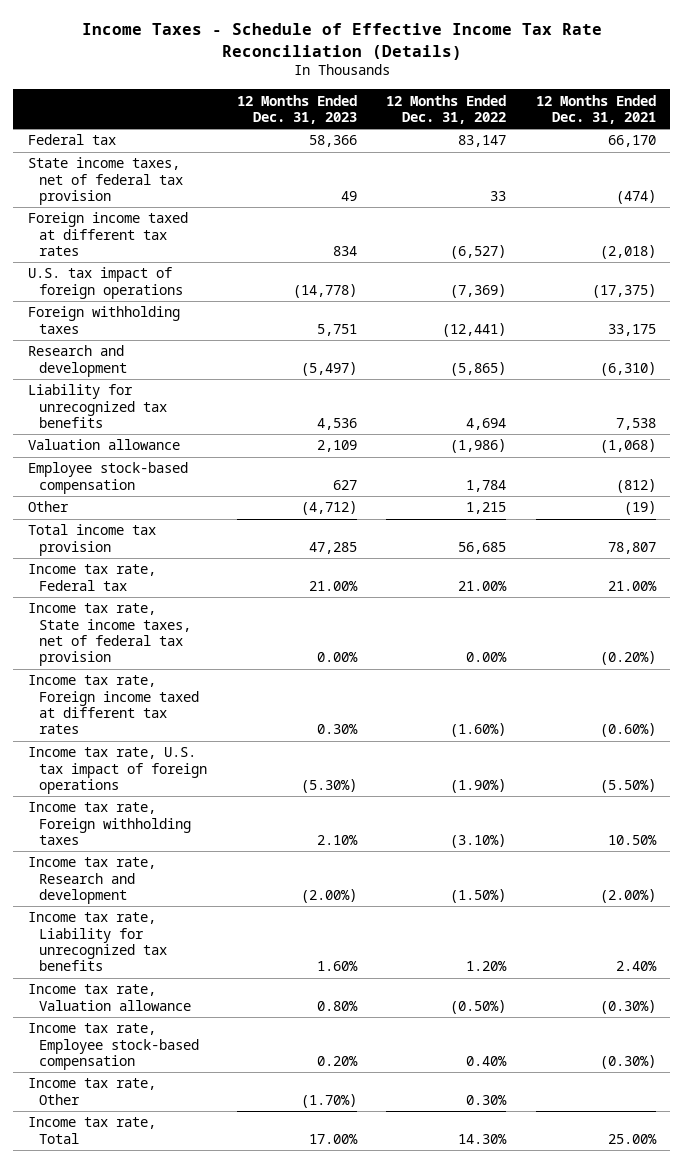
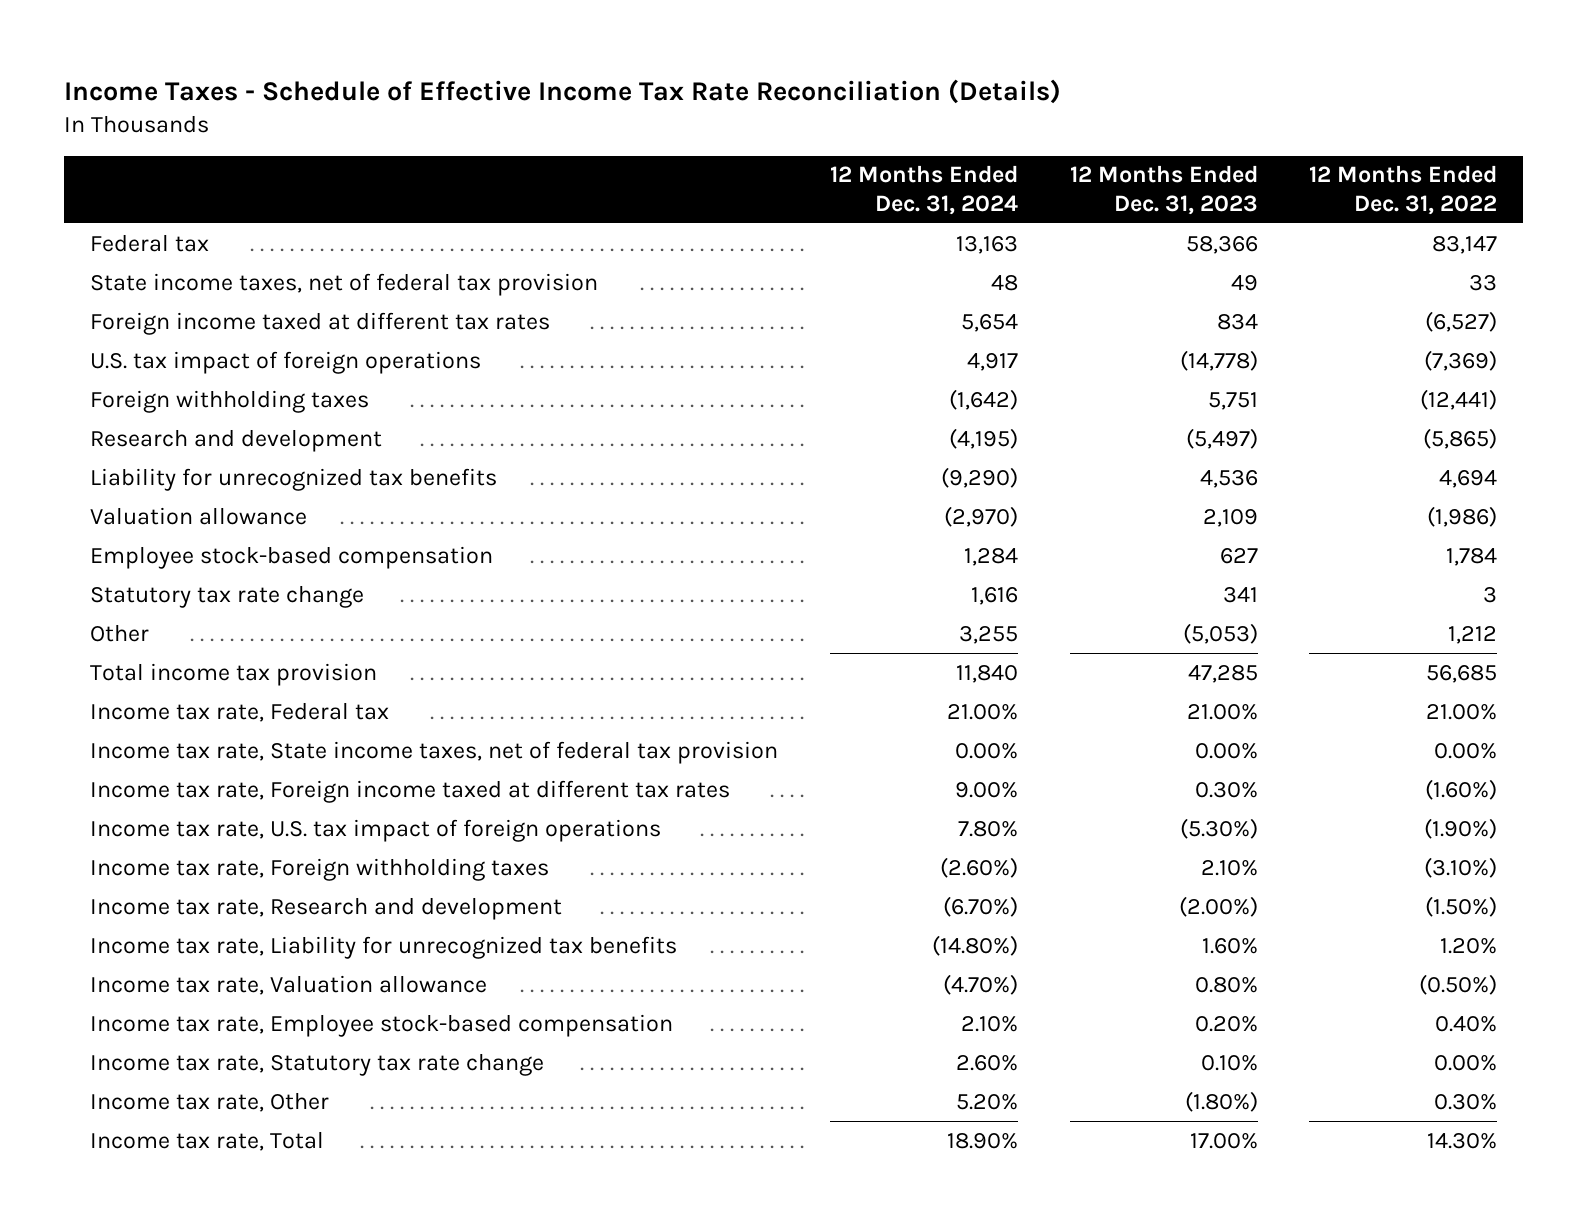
- | 12 Months Ended Dec. 31, 2023 | 12 Months Ended Dec. 31, 2022 | 12 Months Ended Dec. 31, 2021
+ | 12 Months Ended Dec. 31, 2024 | 12 Months Ended Dec. 31, 2023 | 12 Months Ended Dec. 31, 2022
- Other | (4,712) | 1,215 | (19)
+ Statutory tax rate change | 1,616 | 341 | 3
+ Other | 3,255 | (5,053) | 1,212
- Income tax rate, Other | (1.70%) | 0.30% |
+ Income tax rate, Statutory tax rate change | 2.60% | 0.10% | 0.00%
+ Income tax rate, Other | 5.20% | (1.80%) | 0.30%

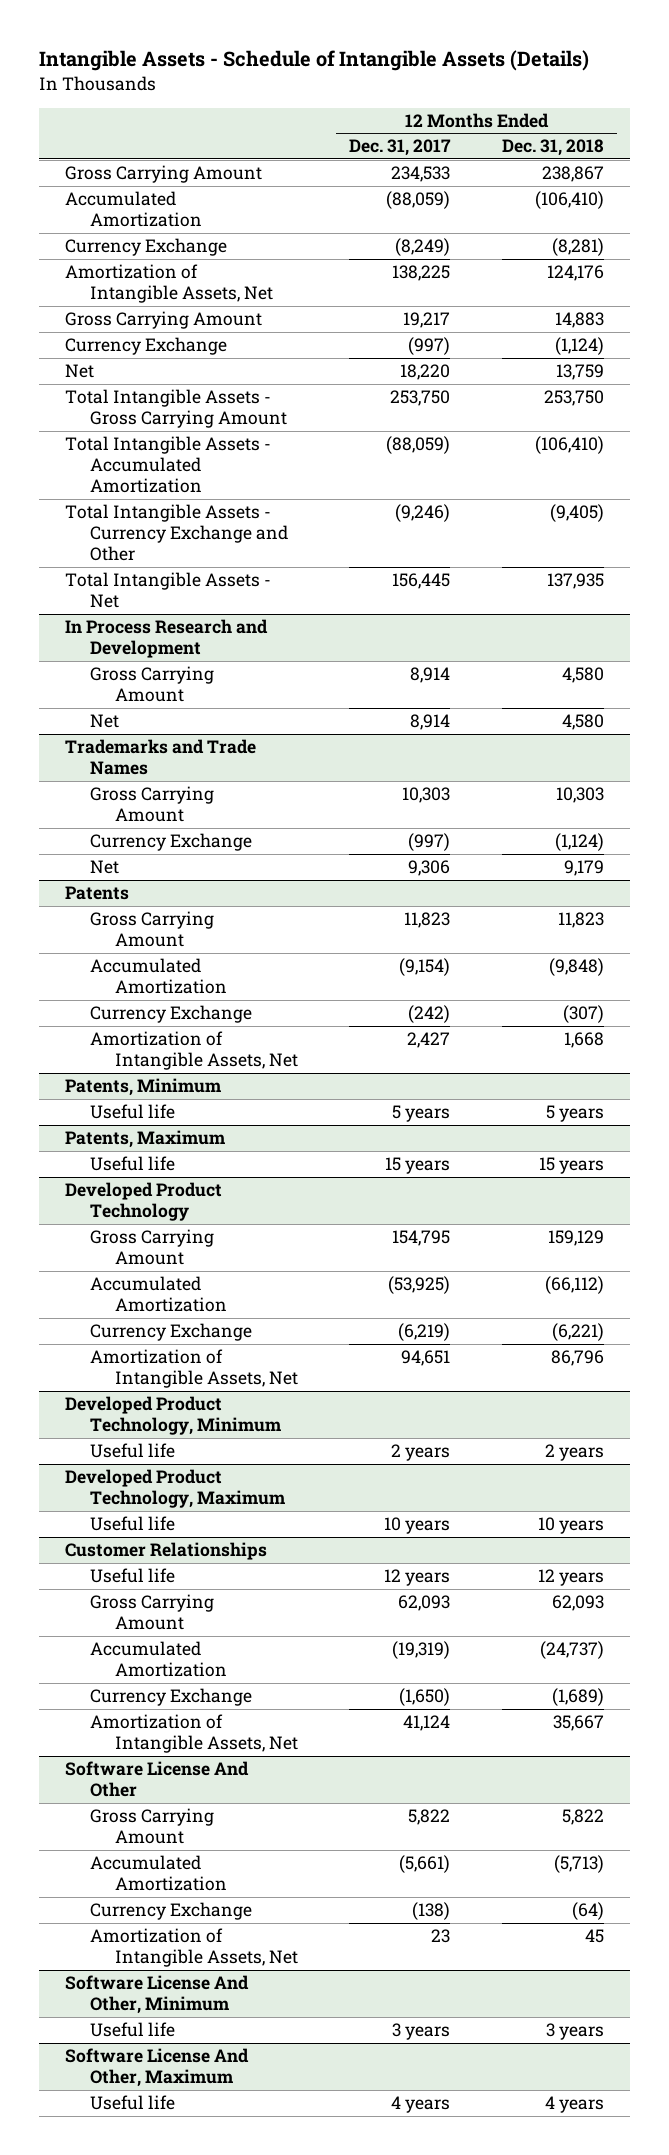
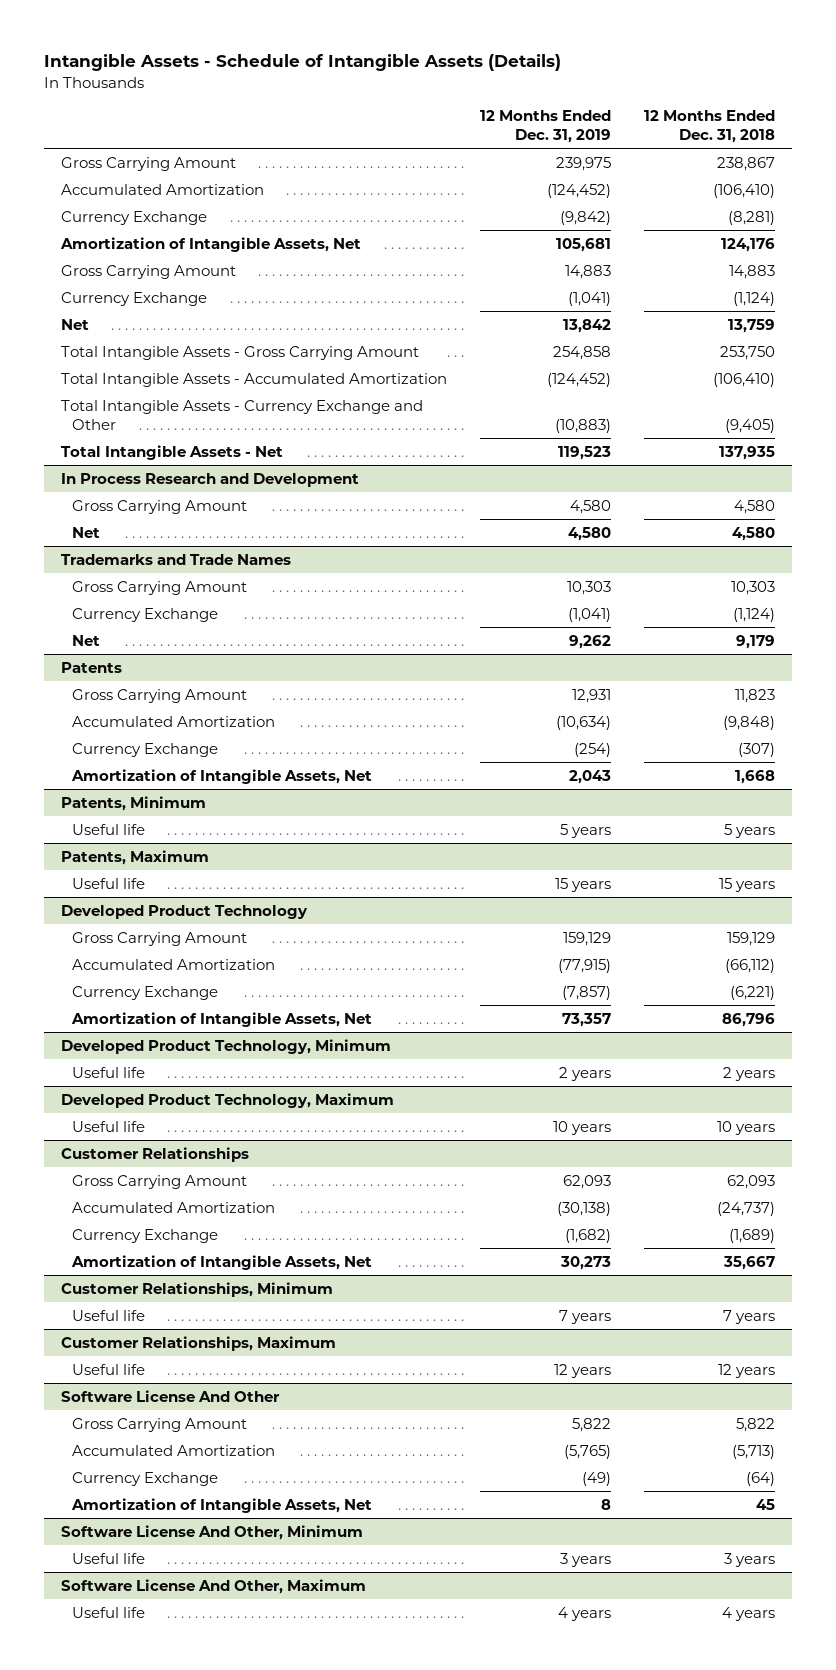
- | 12 Months Ended Dec. 31, 2017 | 12 Months Ended Dec. 31, 2018
+ | 12 Months Ended Dec. 31, 2019 | 12 Months Ended Dec. 31, 2018
@ Customer Relationships
- Useful life | 12 years | 12 years
+ Customer Relationships, Minimum
+ Useful life | 7 years | 7 years
+ Customer Relationships, Maximum
+ Useful life | 12 years | 12 years

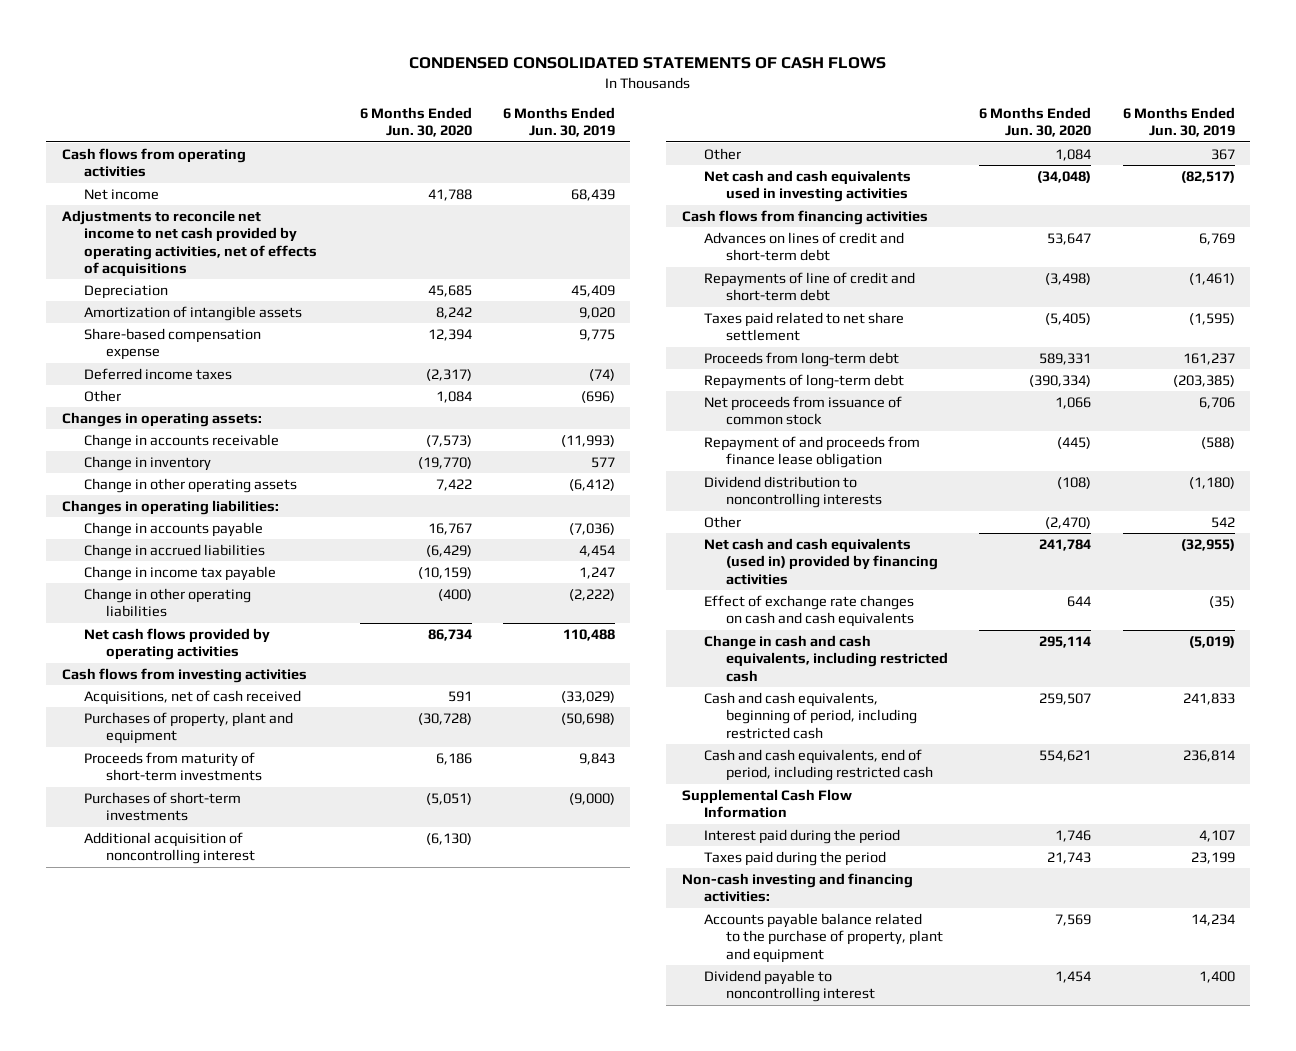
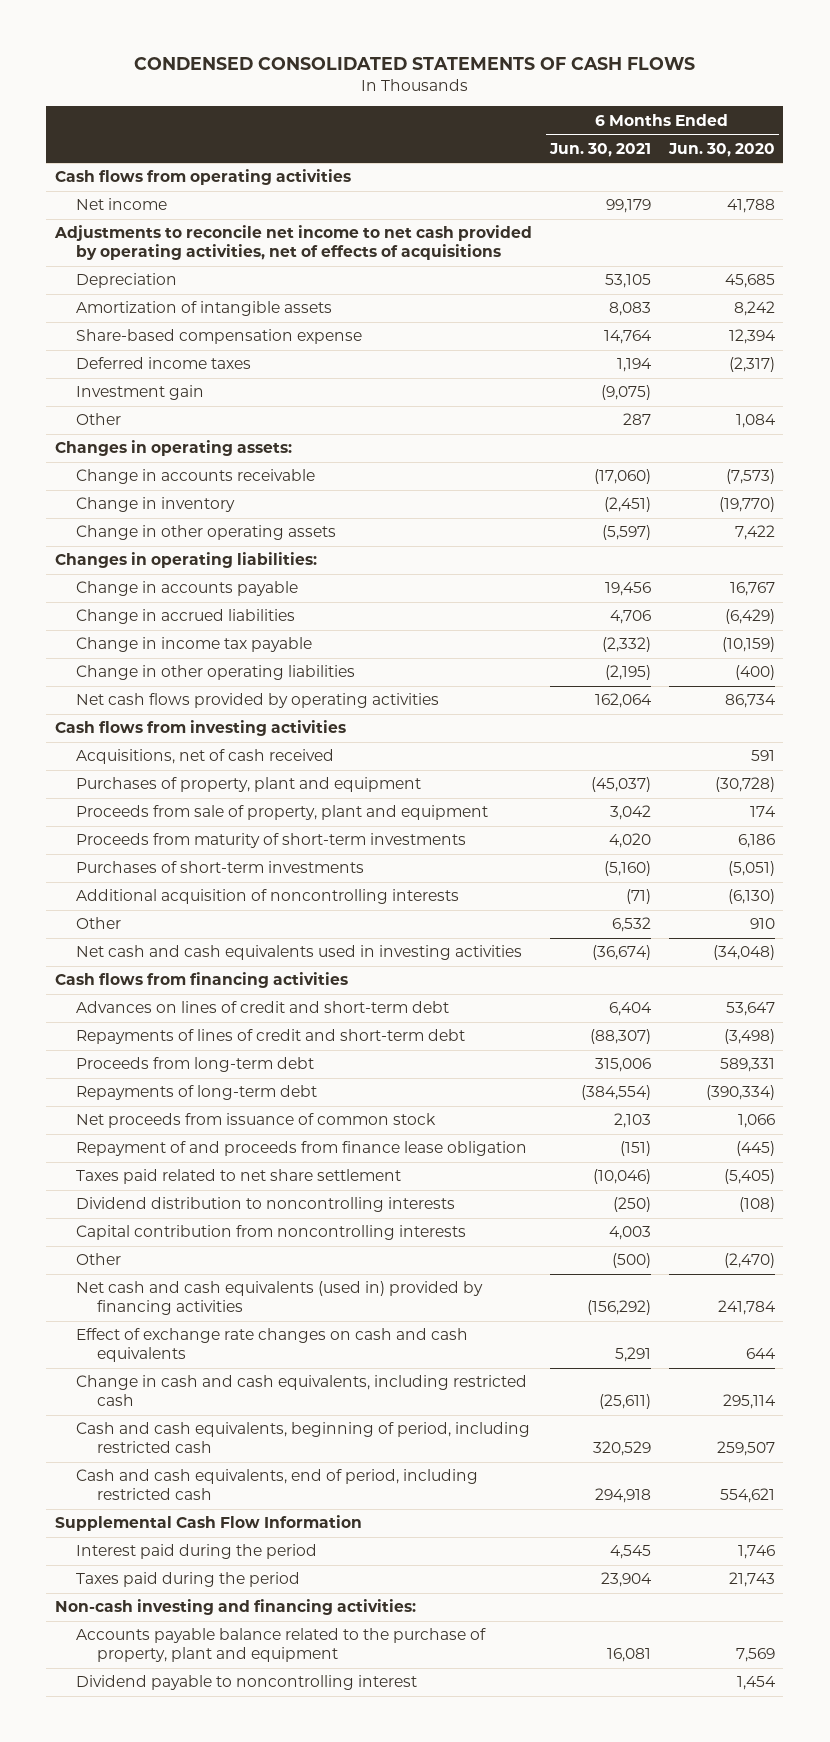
- | 6 Months Ended Jun. 30, 2020 | 6 Months Ended Jun. 30, 2019
+ | 6 Months Ended Jun. 30, 2021 | 6 Months Ended Jun. 30, 2020
+ Investment gain | (9,075) |
+ Proceeds from sale of property, plant and equipment | 3,042 | 174
- Additional acquisition of noncontrolling interest | (6,130) |
- Other | 1,084 | 367
+ Additional acquisition of noncontrolling interests | (71) | (6,130)
+ Other | 6,532 | 910
- Repayments of line of credit and short-term debt | (3,498) | (1,461)
+ Repayments of lines of credit and short-term debt | (88,307) | (3,498)
moved down: Taxes paid related to net share settlement | (10,046) | (5,405)
+ Capital contribution from noncontrolling interests | 4,003 |

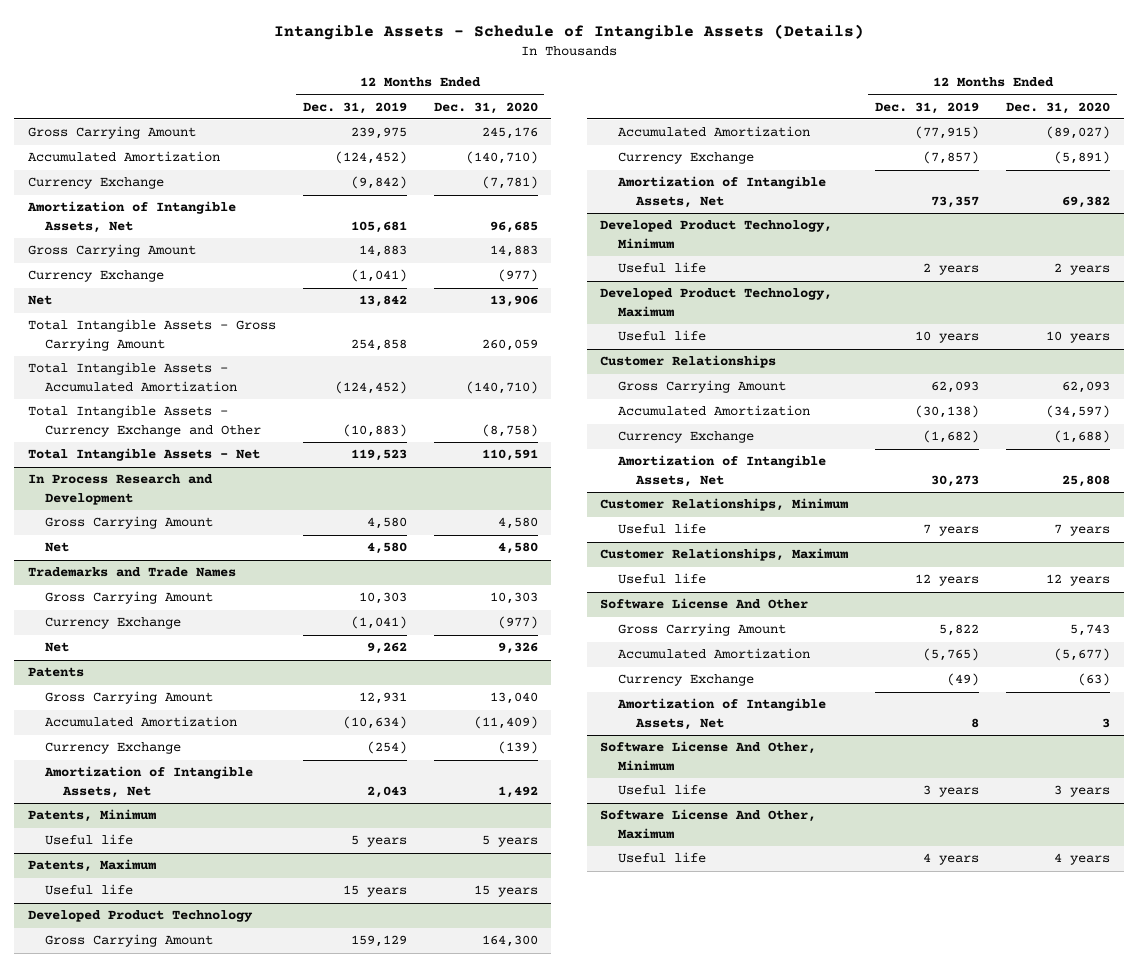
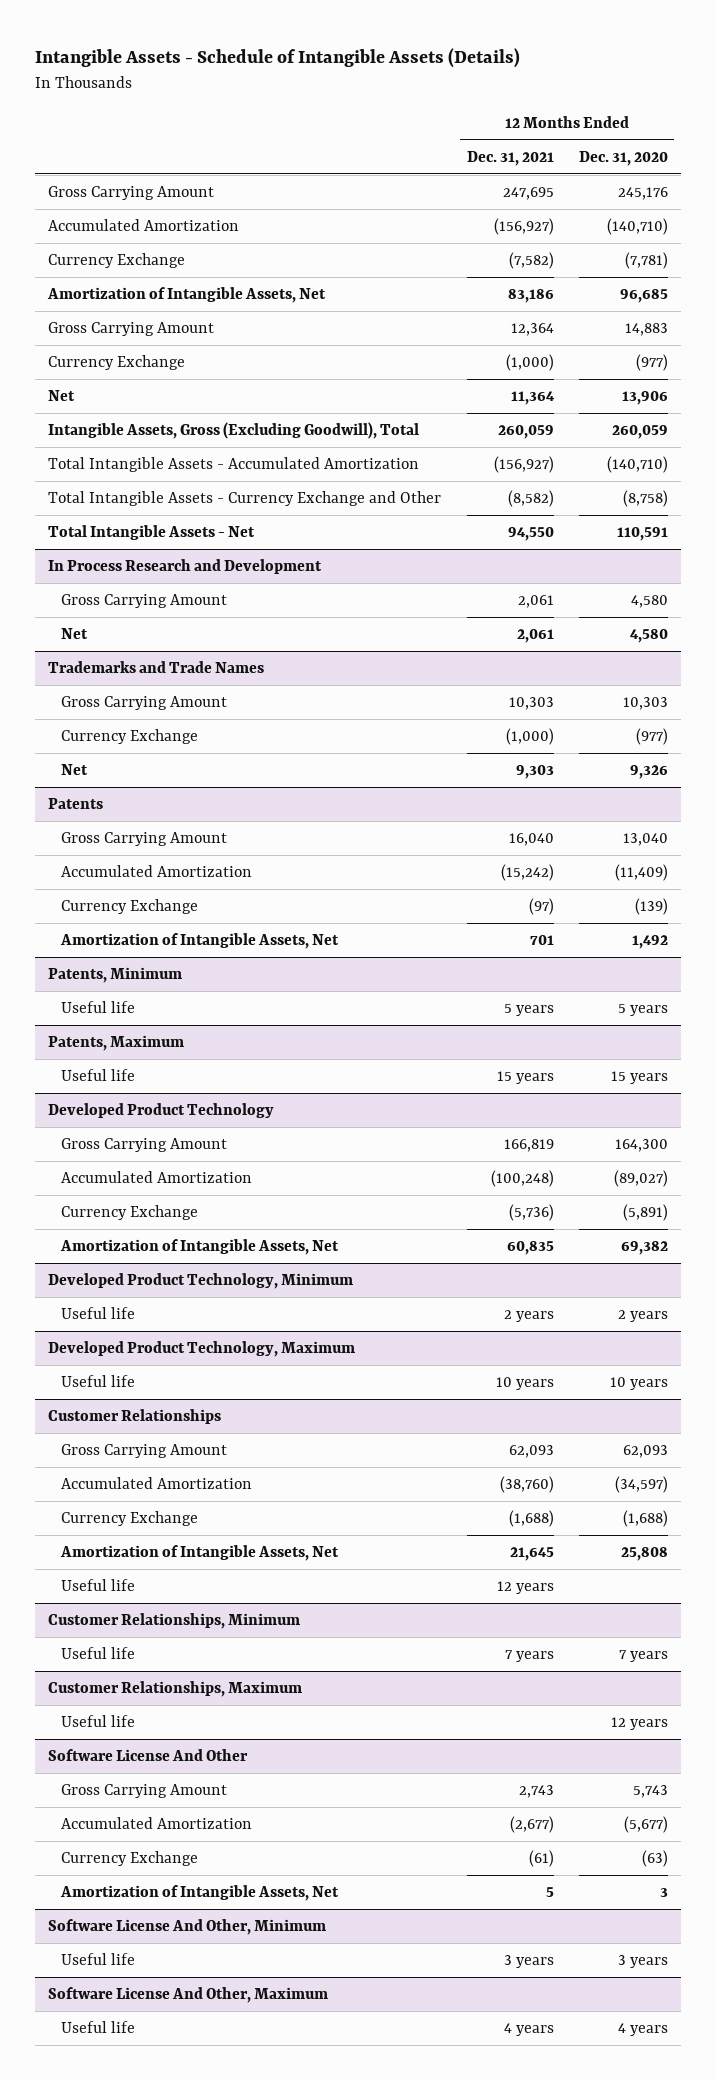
- | 12 Months Ended Dec. 31, 2019 | 12 Months Ended Dec. 31, 2020
+ | 12 Months Ended Dec. 31, 2021 | 12 Months Ended Dec. 31, 2020
- Total Intangible Assets - Gross Carrying Amount | 254,858 | 260,059
+ Intangible Assets, Gross (Excluding Goodwill), Total | 260,059 | 260,059
@ Customer Relationships
+ Useful life | 12 years |

